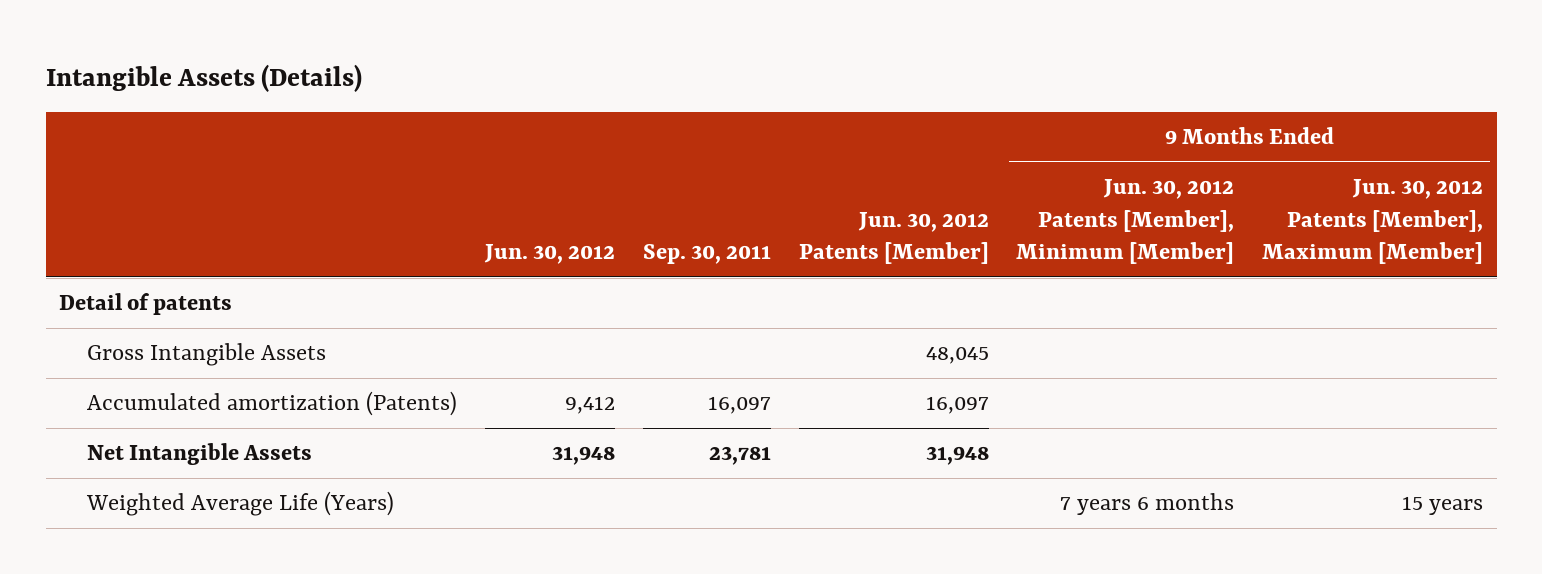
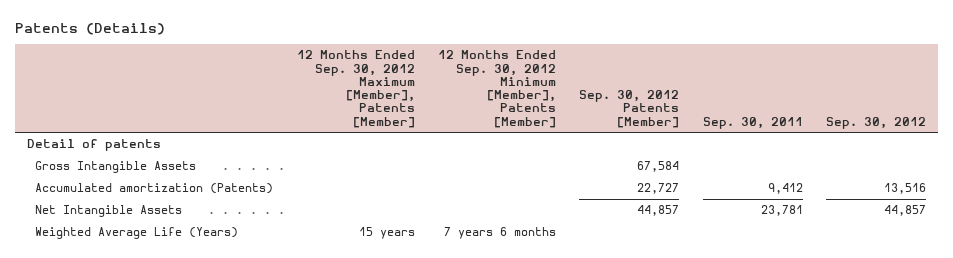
- Intangible Assets (Details)
+ Patents (Details)
- | Jun. 30, 2012 | Sep. 30, 2011 | Jun. 30, 2012 Patents [Member] | 9 Months Ended Jun. 30, 2012 Patents [Member], Minimum [Member] | 9 Months Ended Jun. 30, 2012 Patents [Member], Maximum [Member]
+ | 12 Months Ended Sep. 30, 2012 Maximum [Member], Patents [Member] | 12 Months Ended Sep. 30, 2012 Minimum [Member], Patents [Member] | Sep. 30, 2012 Patents [Member] | Sep. 30, 2011 | Sep. 30, 2012
- Accumulated amortization (Patents) | 9,412 | 16,097 | 16,097 | |
+ Accumulated amortization (Patents) | | | 22,727 | 9,412 | 13,516

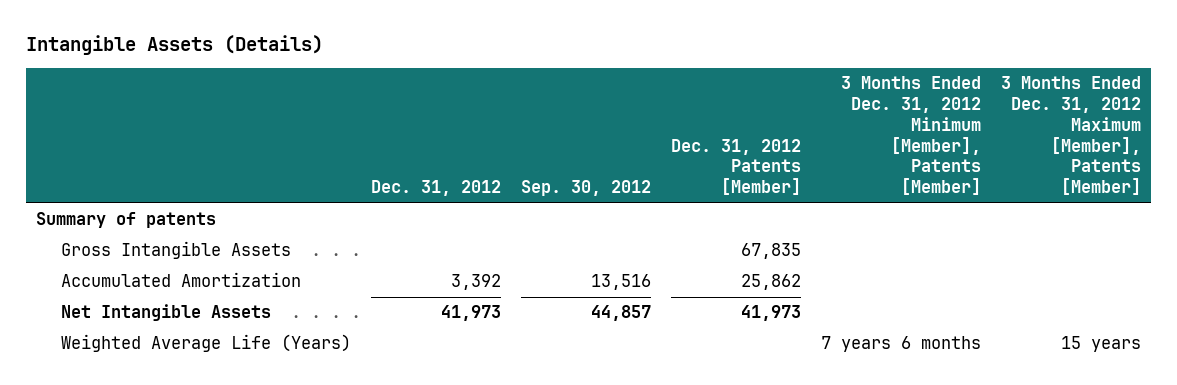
- Patents (Details)
+ Intangible Assets (Details)
- | 12 Months Ended Sep. 30, 2012 Maximum [Member], Patents [Member] | 12 Months Ended Sep. 30, 2012 Minimum [Member], Patents [Member] | Sep. 30, 2012 Patents [Member] | Sep. 30, 2011 | Sep. 30, 2012
+ | Dec. 31, 2012 | Sep. 30, 2012 | Dec. 31, 2012 Patents [Member] | 3 Months Ended Dec. 31, 2012 Minimum [Member], Patents [Member] | 3 Months Ended Dec. 31, 2012 Maximum [Member], Patents [Member]
- Detail of patents
+ Summary of patents
- Accumulated amortization (Patents) | | | 22,727 | 9,412 | 13,516
+ Accumulated Amortization | 3,392 | 13,516 | 25,862 | |

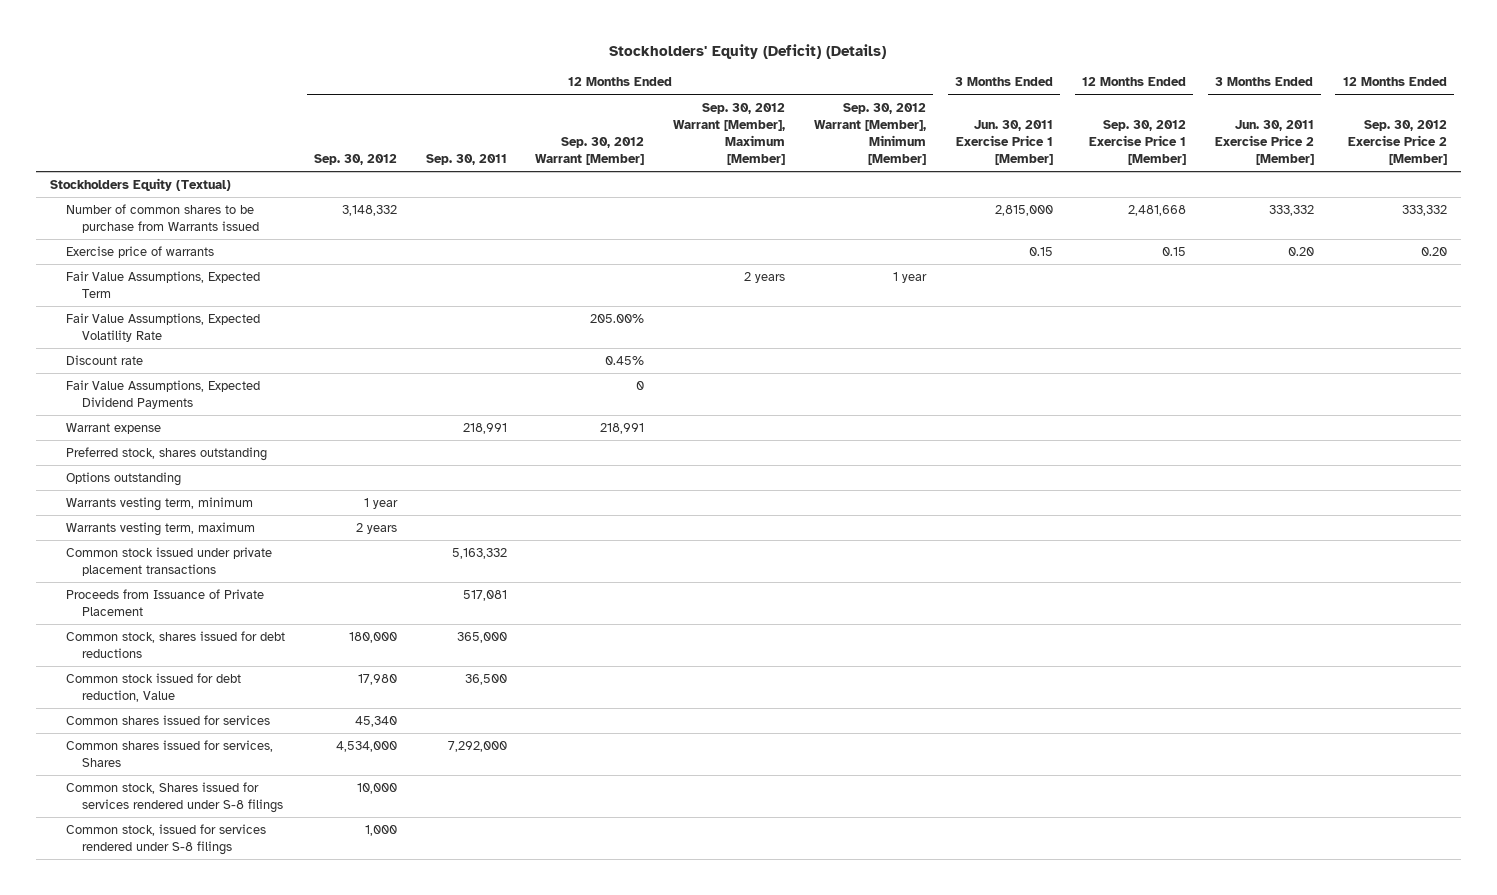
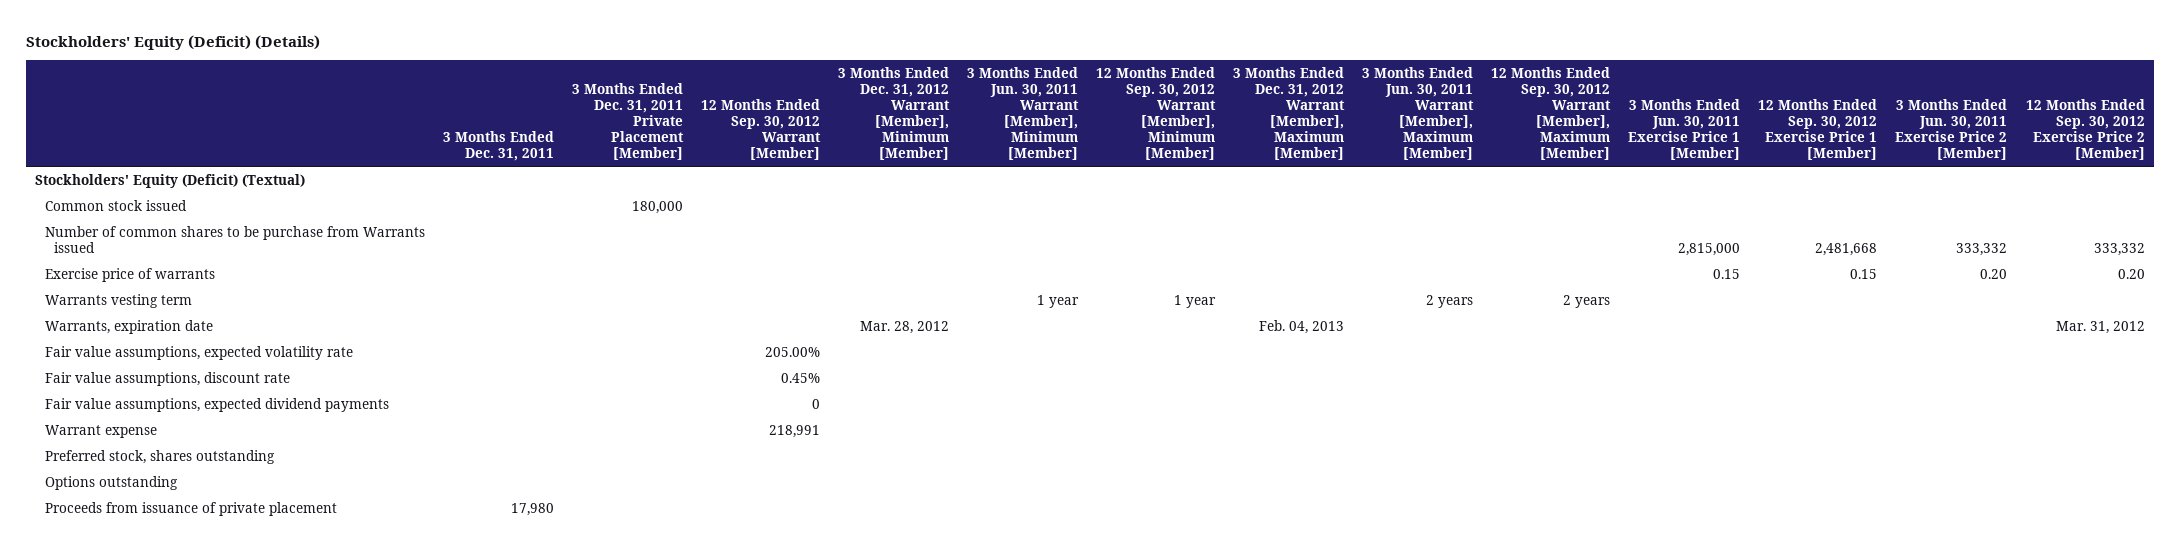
- | 12 Months Ended Sep. 30, 2012 | 12 Months Ended Sep. 30, 2011 | 12 Months Ended Sep. 30, 2012 Warrant [Member] | 12 Months Ended Sep. 30, 2012 Warrant [Member], Maximum [Member] | 12 Months Ended Sep. 30, 2012 Warrant [Member], Minimum [Member] | 3 Months Ended Jun. 30, 2011 Exercise Price 1 [Member] | 12 Months Ended Sep. 30, 2012 Exercise Price 1 [Member] | 3 Months Ended Jun. 30, 2011 Exercise Price 2 [Member] | 12 Months Ended Sep. 30, 2012 Exercise Price 2 [Member]
+ | 3 Months Ended Dec. 31, 2011 | 3 Months Ended Dec. 31, 2011 Private Placement [Member] | 12 Months Ended Sep. 30, 2012 Warrant [Member] | 3 Months Ended Dec. 31, 2012 Warrant [Member], Minimum [Member] | 3 Months Ended Jun. 30, 2011 Warrant [Member], Minimum [Member] | 12 Months Ended Sep. 30, 2012 Warrant [Member], Minimum [Member] | 3 Months Ended Dec. 31, 2012 Warrant [Member], Maximum [Member] | 3 Months Ended Jun. 30, 2011 Warrant [Member], Maximum [Member] | 12 Months Ended Sep. 30, 2012 Warrant [Member], Maximum [Member] | 3 Months Ended Jun. 30, 2011 Exercise Price 1 [Member] | 12 Months Ended Sep. 30, 2012 Exercise Price 1 [Member] | 3 Months Ended Jun. 30, 2011 Exercise Price 2 [Member] | 12 Months Ended Sep. 30, 2012 Exercise Price 2 [Member]
- Stockholders Equity (Textual)
+ Stockholders' Equity (Deficit) (Textual)
+ Common stock issued | | 180,000 | | | | | | | | | | |
- Fair Value Assumptions, Expected Term | | | | 2 years | 1 year | | | |
- Fair Value Assumptions, Expected Volatility Rate | | | 205.00% | | | | | |
- Discount rate | | | 0.45% | | | | | |
- Fair Value Assumptions, Expected Dividend Payments | | | 0 | | | | | |
+ Warrants vesting term | | | | | 1 year | 1 year | | 2 years | 2 years | | | |
+ Warrants, expiration date | | | | Mar. 28, 2012 | | | Feb. 04, 2013 | | | | | | Mar. 31, 2012
+ Fair value assumptions, expected volatility rate | | | 205.00% | | | | | | | | | |
+ Fair value assumptions, discount rate | | | 0.45% | | | | | | | | | |
+ Fair value assumptions, expected dividend payments | | | 0 | | | | | | | | | |
- Warrants vesting term, minimum | 1 year | | | | | | | |
- Warrants vesting term, maximum | 2 years | | | | | | | |
- Common stock issued under private placement transactions | | 5,163,332 | | | | | | |
- Proceeds from Issuance of Private Placement | | 517,081 | | | | | | |
- Common stock, shares issued for debt reductions | 180,000 | 365,000 | | | | | | |
- Common stock issued for debt reduction, Value | 17,980 | 36,500 | | | | | | |
- Common shares issued for services | 45,340 | | | | | | | |
- Common shares issued for services, Shares | 4,534,000 | 7,292,000 | | | | | | |
- Common stock, Shares issued for services rendered under S-8 filings | 10,000 | | | | | | | |
- Common stock, issued for services rendered under S-8 filings | 1,000 | | | | | | | |
+ Proceeds from issuance of private placement | 17,980 | | | | | | | | | | | |

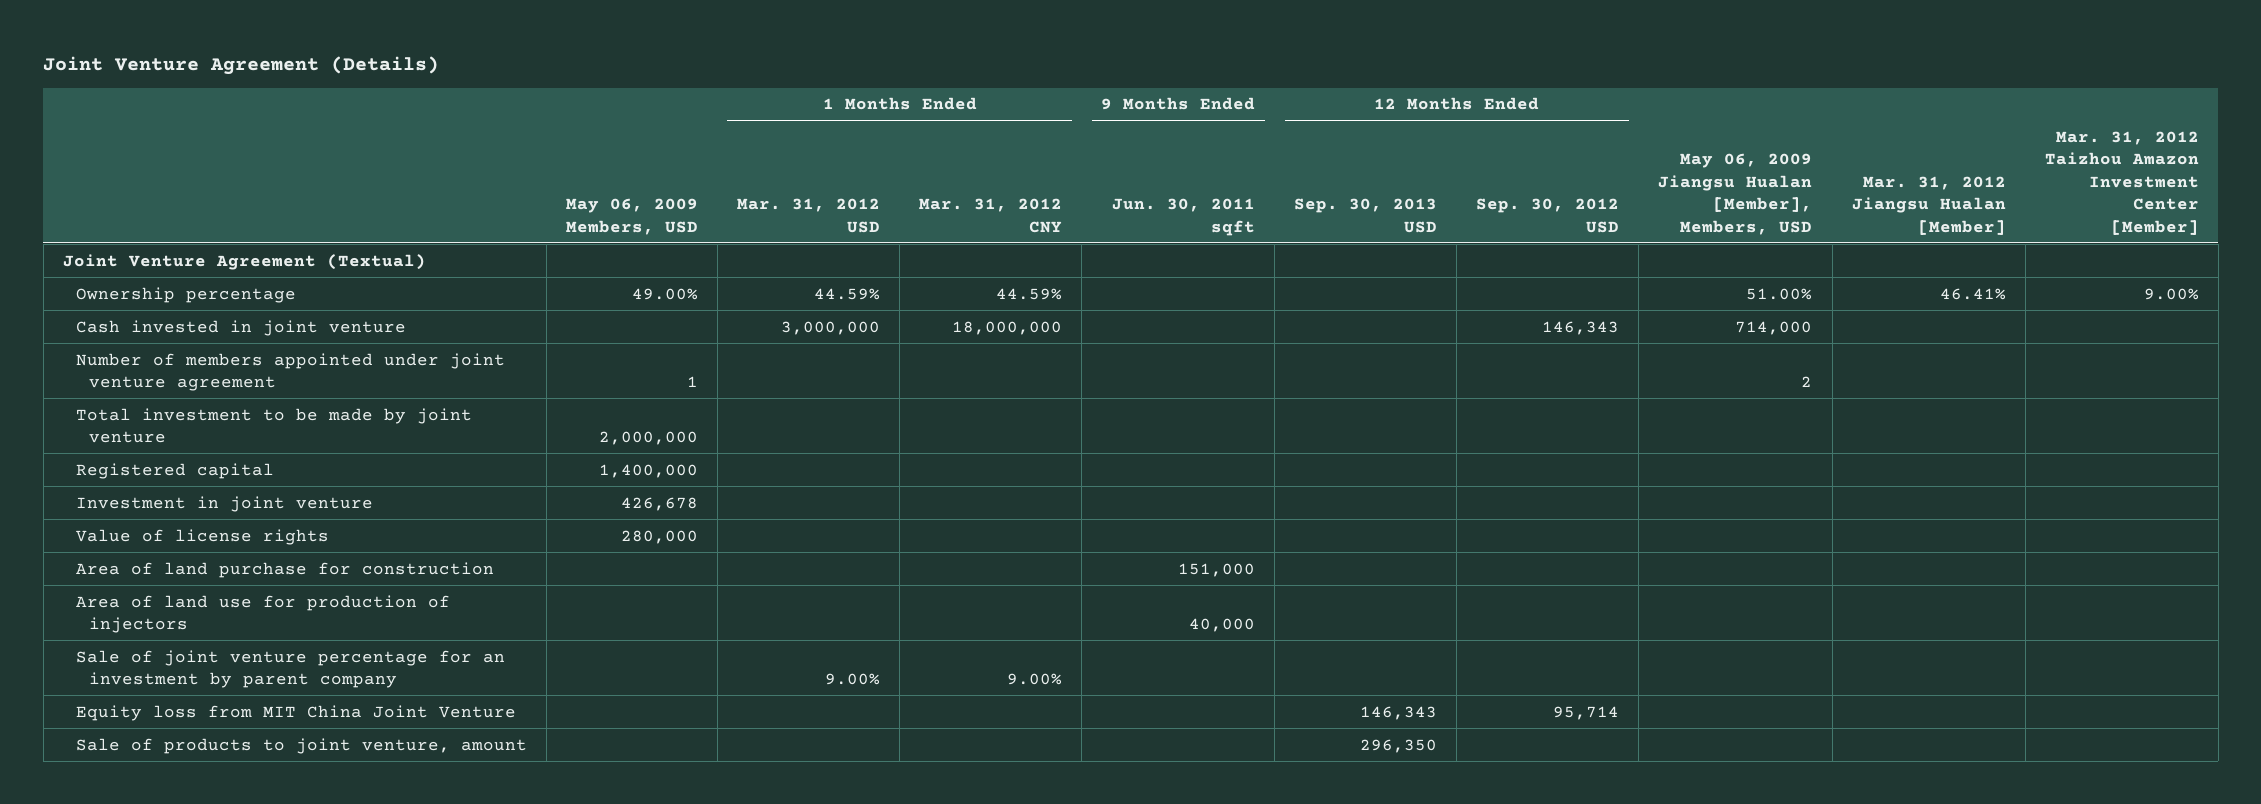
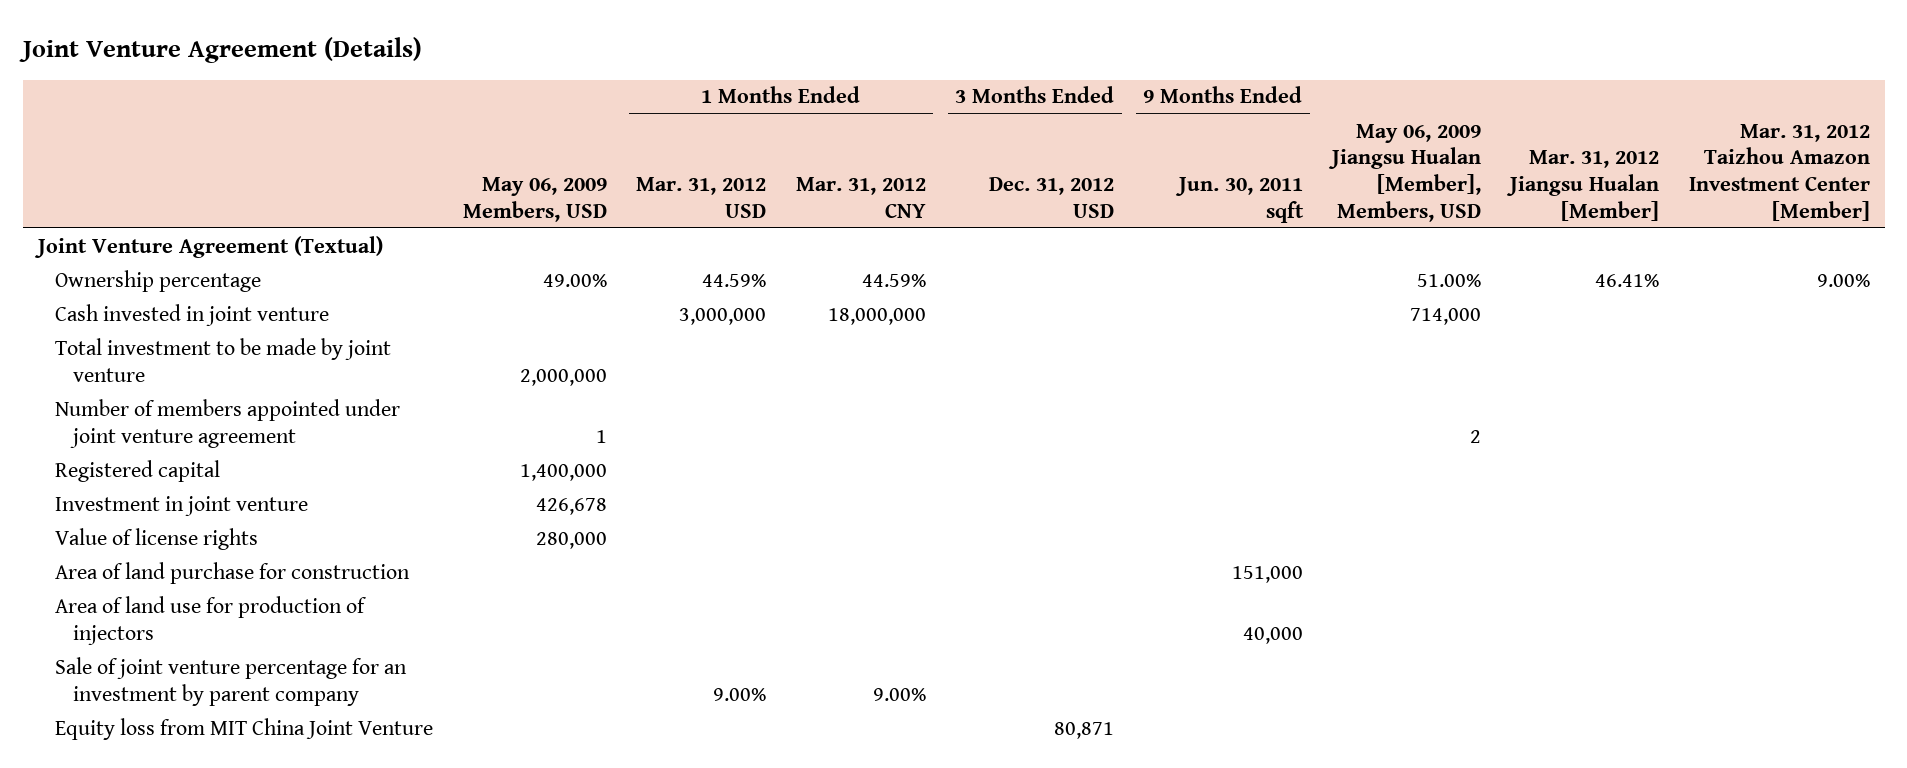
- | May 06, 2009 Members, USD | 1 Months Ended Mar. 31, 2012 USD | 1 Months Ended Mar. 31, 2012 CNY | 9 Months Ended Jun. 30, 2011 sqft | 12 Months Ended Sep. 30, 2013 USD | 12 Months Ended Sep. 30, 2012 USD | May 06, 2009 Jiangsu Hualan [Member], Members, USD | Mar. 31, 2012 Jiangsu Hualan [Member] | Mar. 31, 2012 Taizhou Amazon Investment Center [Member]
+ | May 06, 2009 Members, USD | 1 Months Ended Mar. 31, 2012 USD | 1 Months Ended Mar. 31, 2012 CNY | 3 Months Ended Dec. 31, 2012 USD | 9 Months Ended Jun. 30, 2011 sqft | May 06, 2009 Jiangsu Hualan [Member], Members, USD | Mar. 31, 2012 Jiangsu Hualan [Member] | Mar. 31, 2012 Taizhou Amazon Investment Center [Member]
moved down: Number of members appointed under joint venture agreement | 1 | | | | | 2 | |
- Sale of products to joint venture, amount | | | | | 296,350 | | | |

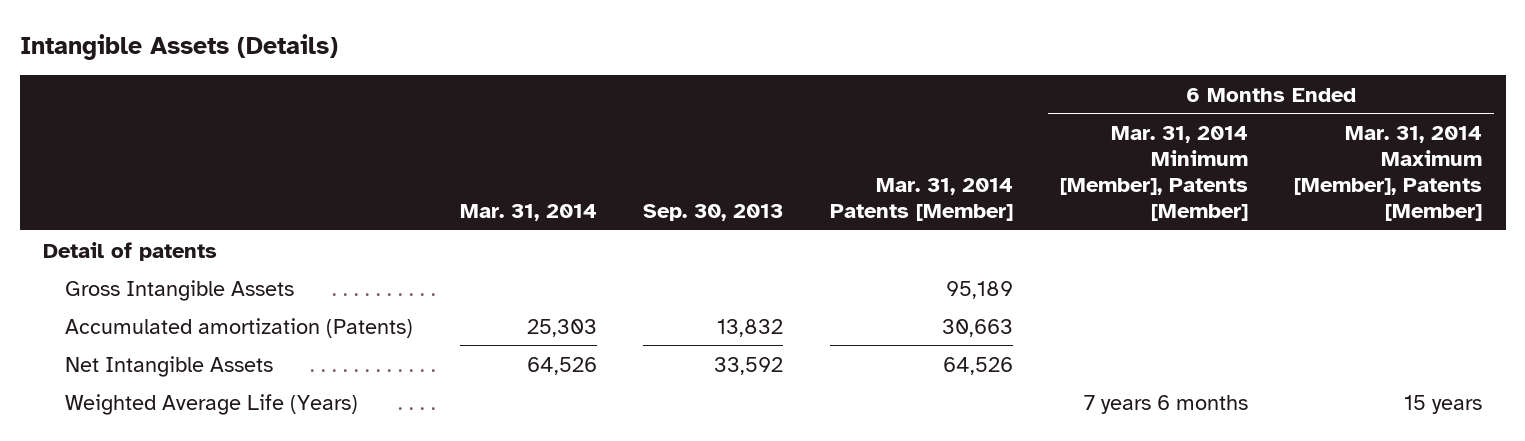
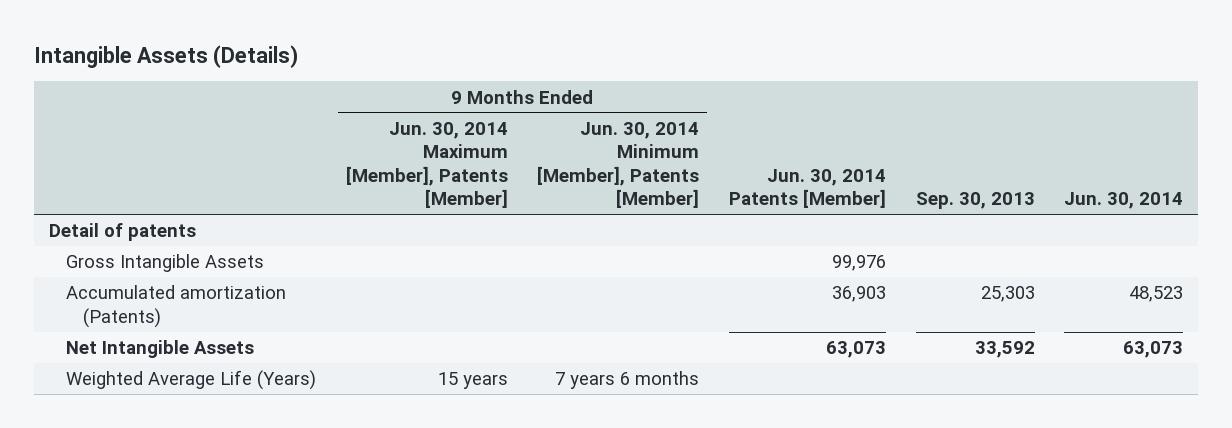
- | Mar. 31, 2014 | Sep. 30, 2013 | Mar. 31, 2014 Patents [Member] | 6 Months Ended Mar. 31, 2014 Minimum [Member], Patents [Member] | 6 Months Ended Mar. 31, 2014 Maximum [Member], Patents [Member]
+ | 9 Months Ended Jun. 30, 2014 Maximum [Member], Patents [Member] | 9 Months Ended Jun. 30, 2014 Minimum [Member], Patents [Member] | Jun. 30, 2014 Patents [Member] | Sep. 30, 2013 | Jun. 30, 2014
- Accumulated amortization (Patents) | 25,303 | 13,832 | 30,663 | |
+ Accumulated amortization (Patents) | | | 36,903 | 25,303 | 48,523

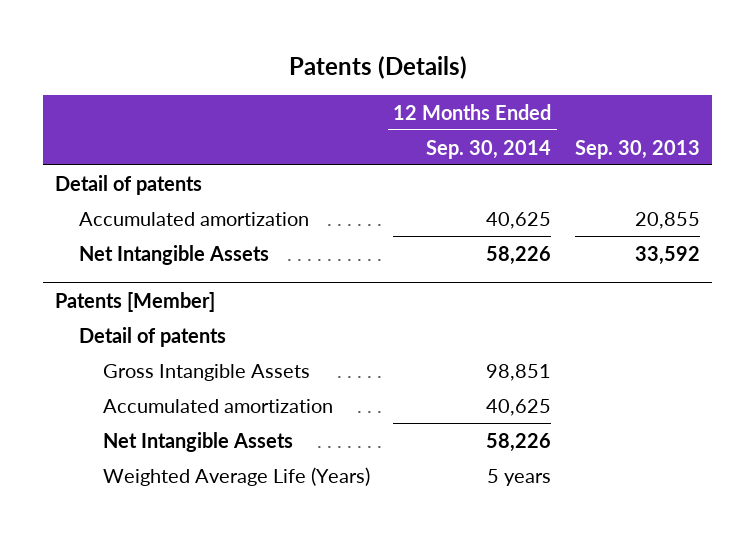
- Intangible Assets (Details)
+ Patents (Details)
- | 9 Months Ended Jun. 30, 2014 Maximum [Member], Patents [Member] | 9 Months Ended Jun. 30, 2014 Minimum [Member], Patents [Member] | Jun. 30, 2014 Patents [Member] | Sep. 30, 2013 | Jun. 30, 2014
+ | 12 Months Ended Sep. 30, 2014 | Sep. 30, 2013
- Gross Intangible Assets | | | 99,976 | |
- Accumulated amortization (Patents) | | | 36,903 | 25,303 | 48,523
+ Accumulated amortization | 40,625 | 20,855
- Weighted Average Life (Years) | 15 years | 7 years 6 months | | |
+ Patents [Member]
+ Detail of patents
+ Gross Intangible Assets | 98,851 |
+ Accumulated amortization | 40,625 |
+ Net Intangible Assets | 58,226 |
+ Weighted Average Life (Years) | 5 years |

